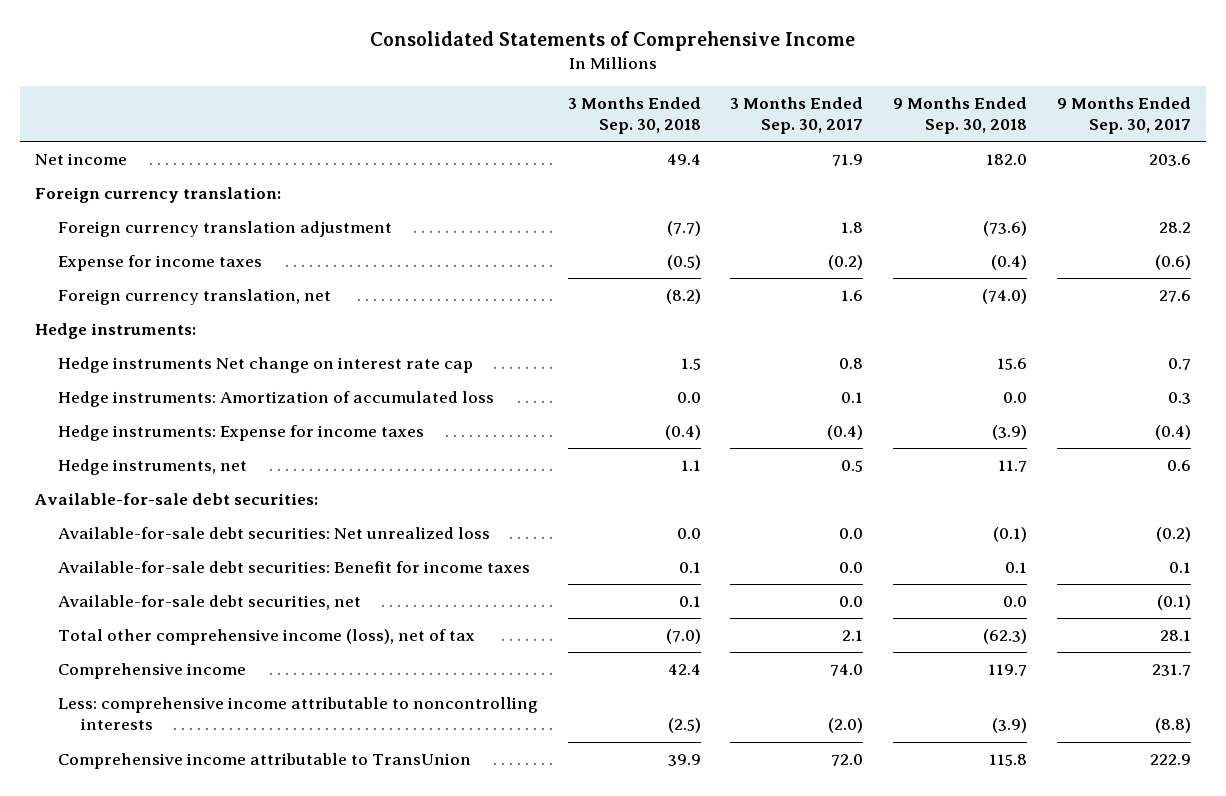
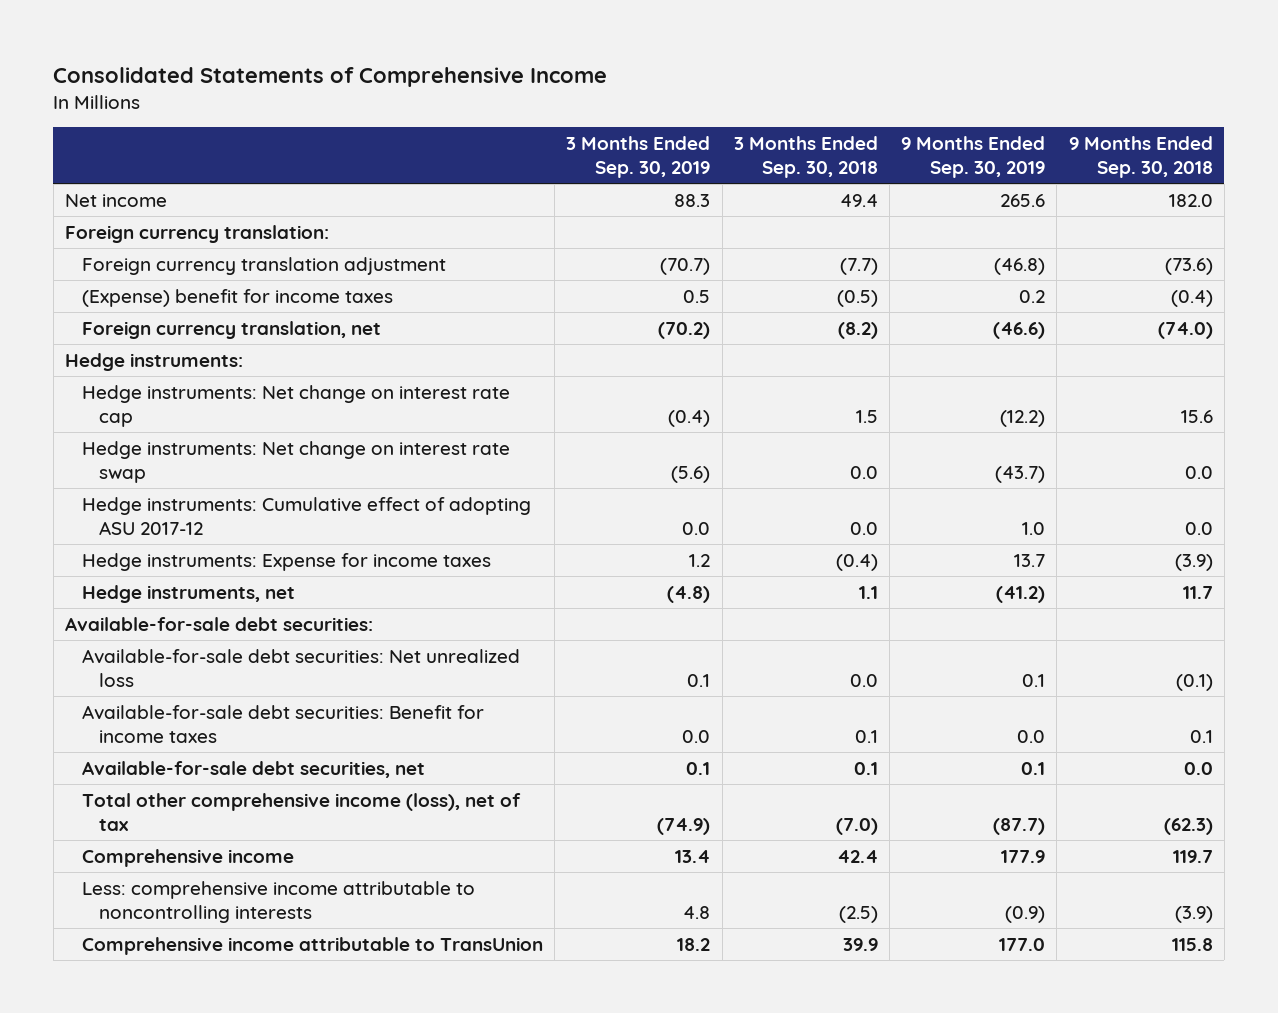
- | 3 Months Ended Sep. 30, 2018 | 3 Months Ended Sep. 30, 2017 | 9 Months Ended Sep. 30, 2018 | 9 Months Ended Sep. 30, 2017
+ | 3 Months Ended Sep. 30, 2019 | 3 Months Ended Sep. 30, 2018 | 9 Months Ended Sep. 30, 2019 | 9 Months Ended Sep. 30, 2018
- Expense for income taxes | (0.5) | (0.2) | (0.4) | (0.6)
+ (Expense) benefit for income taxes | 0.5 | (0.5) | 0.2 | (0.4)
- Hedge instruments Net change on interest rate cap | 1.5 | 0.8 | 15.6 | 0.7
- Hedge instruments: Amortization of accumulated loss | 0.0 | 0.1 | 0.0 | 0.3
+ Hedge instruments: Net change on interest rate cap | (0.4) | 1.5 | (12.2) | 15.6
+ Hedge instruments: Net change on interest rate swap | (5.6) | 0.0 | (43.7) | 0.0
+ Hedge instruments: Cumulative effect of adopting ASU 2017-12 | 0.0 | 0.0 | 1.0 | 0.0

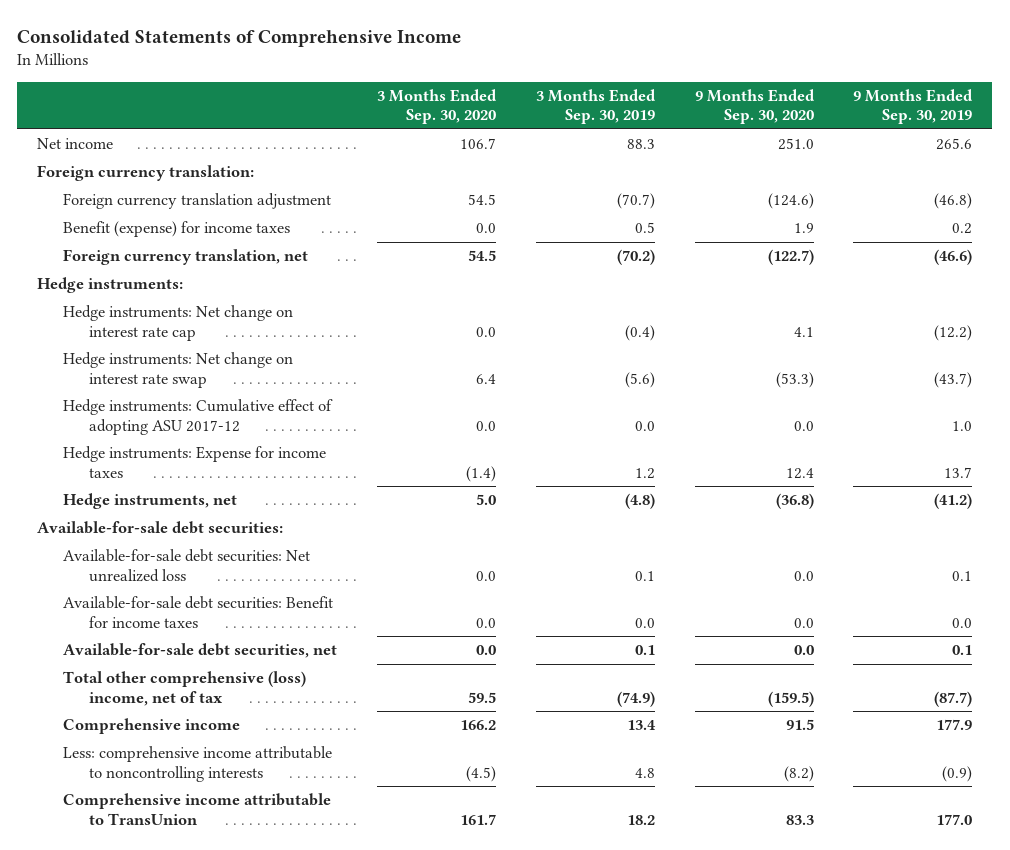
- | 3 Months Ended Sep. 30, 2019 | 3 Months Ended Sep. 30, 2018 | 9 Months Ended Sep. 30, 2019 | 9 Months Ended Sep. 30, 2018
+ | 3 Months Ended Sep. 30, 2020 | 3 Months Ended Sep. 30, 2019 | 9 Months Ended Sep. 30, 2020 | 9 Months Ended Sep. 30, 2019
- (Expense) benefit for income taxes | 0.5 | (0.5) | 0.2 | (0.4)
+ Benefit (expense) for income taxes | 0.0 | 0.5 | 1.9 | 0.2
- Total other comprehensive income (loss), net of tax | (74.9) | (7.0) | (87.7) | (62.3)
+ Total other comprehensive (loss) income, net of tax | 59.5 | (74.9) | (159.5) | (87.7)

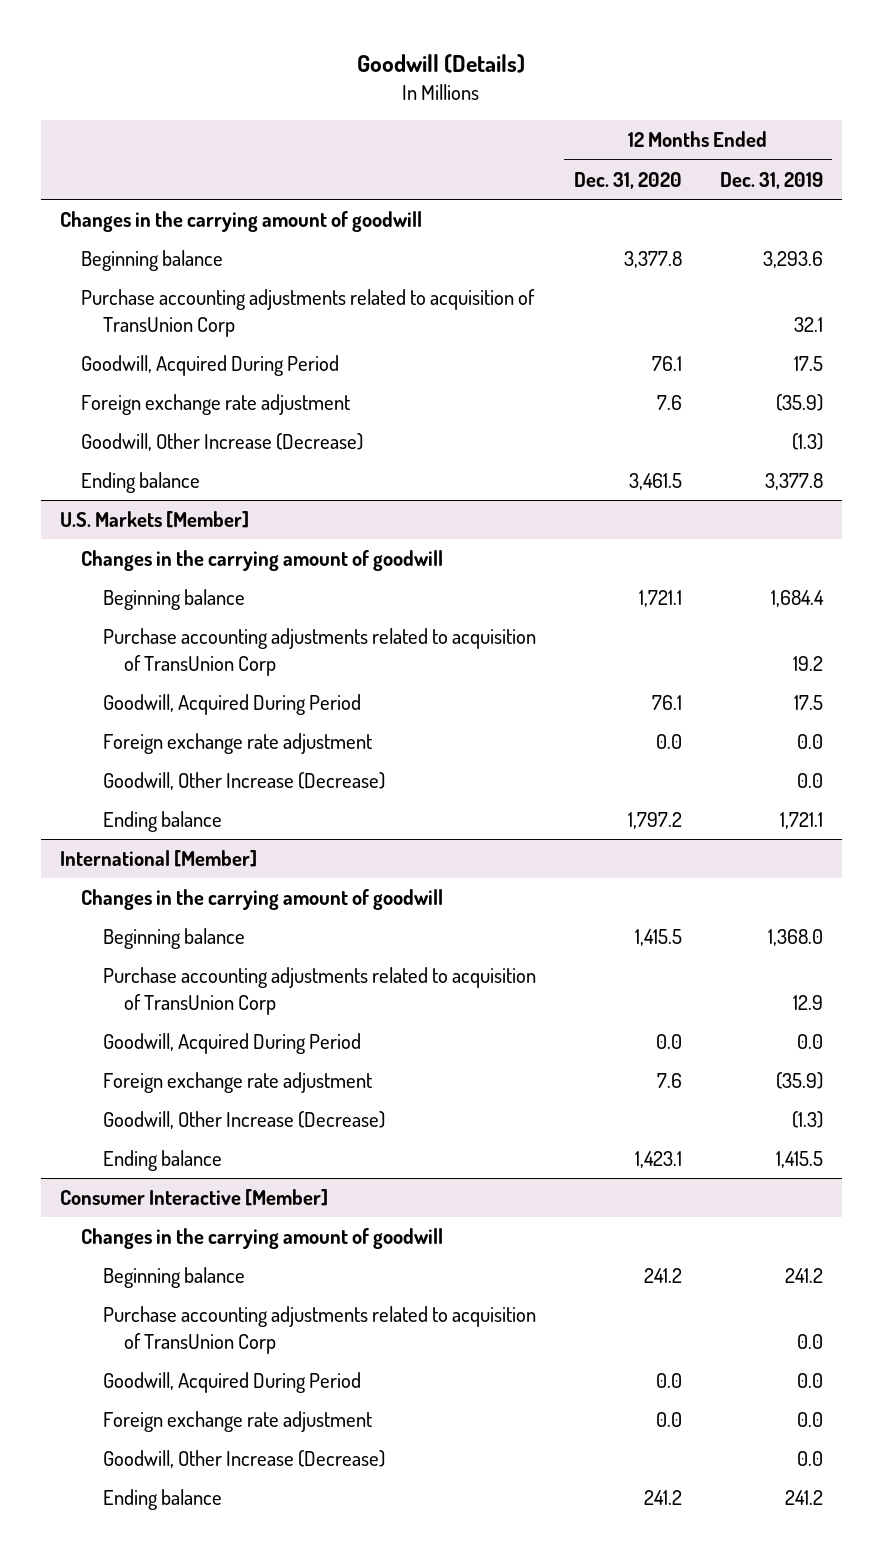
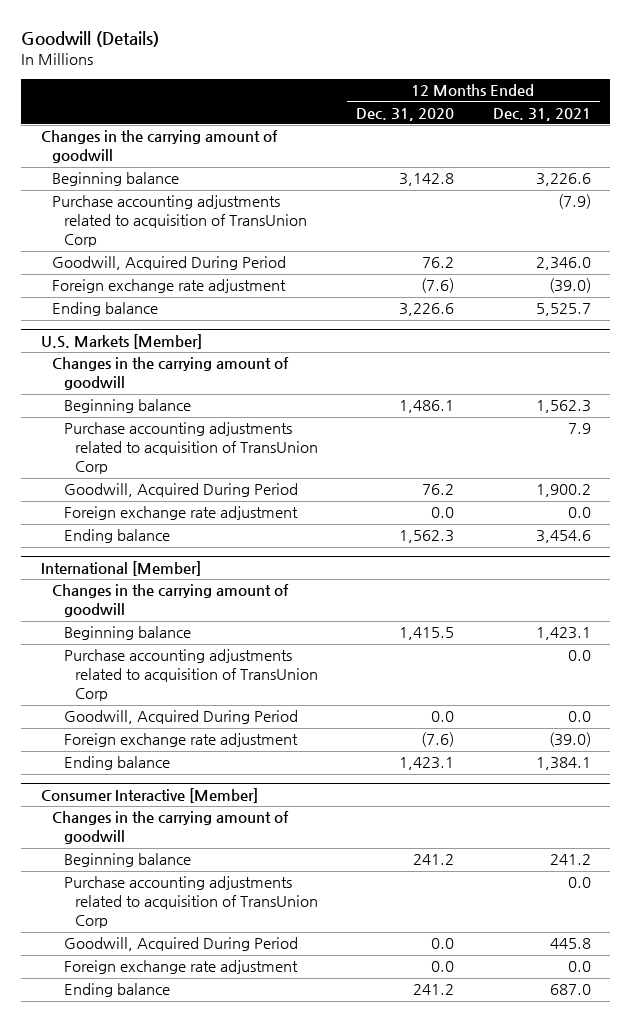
- | 12 Months Ended Dec. 31, 2020 | 12 Months Ended Dec. 31, 2019
+ | 12 Months Ended Dec. 31, 2020 | 12 Months Ended Dec. 31, 2021
- Beginning balance | 3,377.8 | 3,293.6
+ Beginning balance | 3,142.8 | 3,226.6
- Goodwill, Acquired During Period | 76.1 | 17.5
- Foreign exchange rate adjustment | 7.6 | (35.9)
- Goodwill, Other Increase (Decrease) | | (1.3)
- Ending balance | 3,461.5 | 3,377.8
+ Goodwill, Acquired During Period | 76.2 | 2,346.0
+ Foreign exchange rate adjustment | (7.6) | (39.0)
+ Ending balance | 3,226.6 | 5,525.7
@ U.S. Markets [Member]
- Beginning balance | 1,721.1 | 1,684.4
+ Beginning balance | 1,486.1 | 1,562.3
- Goodwill, Acquired During Period | 76.1 | 17.5
+ Goodwill, Acquired During Period | 76.2 | 1,900.2
- Goodwill, Other Increase (Decrease) | | 0.0
- Ending balance | 1,797.2 | 1,721.1
+ Ending balance | 1,562.3 | 3,454.6
@ International [Member]
- Foreign exchange rate adjustment | 7.6 | (35.9)
- Goodwill, Other Increase (Decrease) | | (1.3)
+ Foreign exchange rate adjustment | (7.6) | (39.0)
@ Consumer Interactive [Member]
- Goodwill, Other Increase (Decrease) | | 0.0

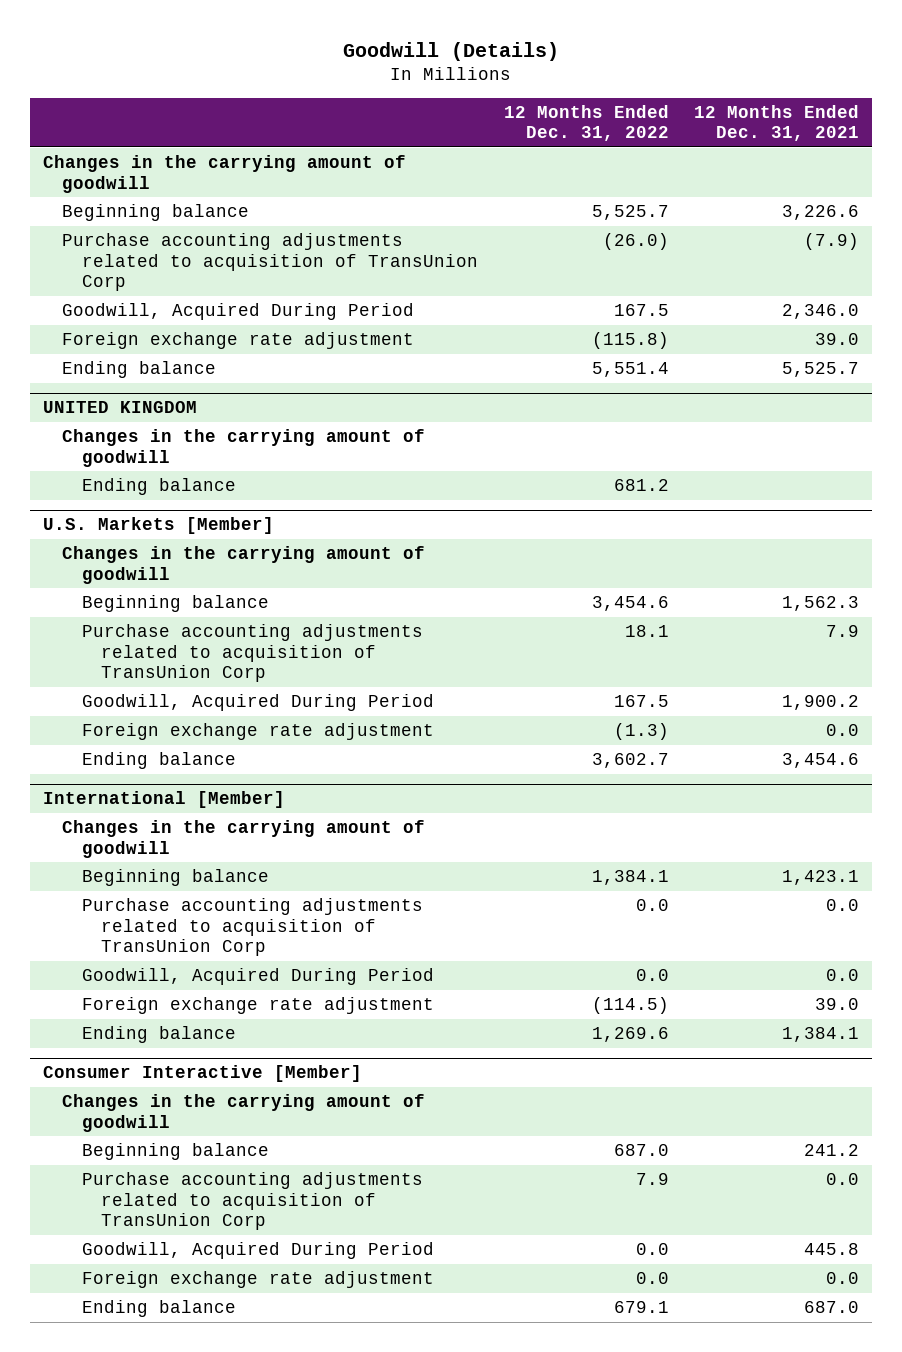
- | 12 Months Ended Dec. 31, 2020 | 12 Months Ended Dec. 31, 2021
+ | 12 Months Ended Dec. 31, 2022 | 12 Months Ended Dec. 31, 2021
- Foreign exchange rate adjustment | (7.6) | (39.0)
+ Foreign exchange rate adjustment | (115.8) | 39.0
+ UNITED KINGDOM
+ Changes in the carrying amount of goodwill
+ Ending balance | 681.2 |
@ International [Member]
- Foreign exchange rate adjustment | (7.6) | (39.0)
+ Foreign exchange rate adjustment | (114.5) | 39.0

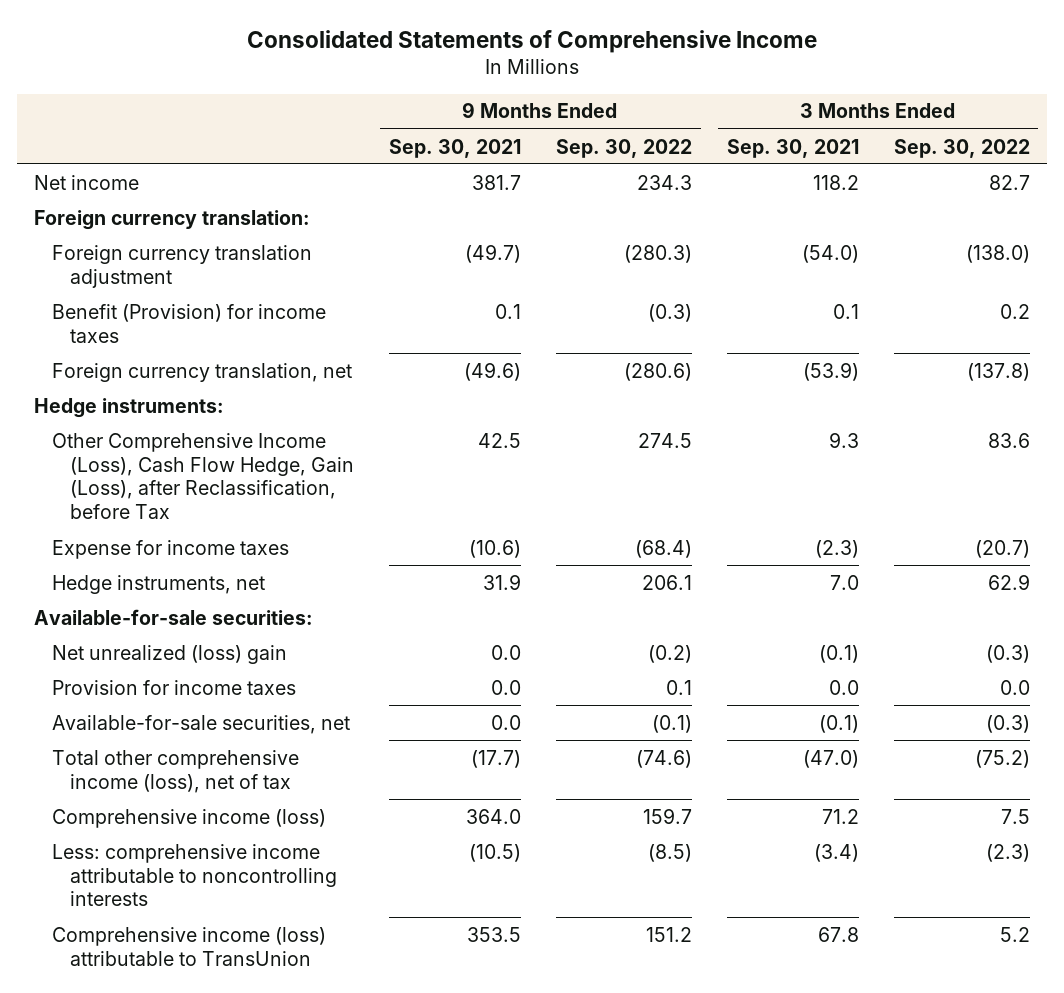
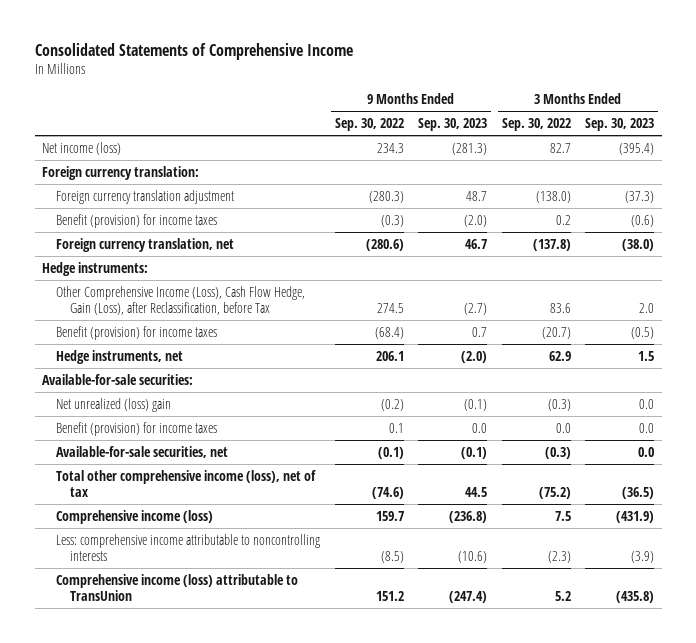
- | 9 Months Ended Sep. 30, 2021 | 9 Months Ended Sep. 30, 2022 | 3 Months Ended Sep. 30, 2021 | 3 Months Ended Sep. 30, 2022
+ | 9 Months Ended Sep. 30, 2022 | 9 Months Ended Sep. 30, 2023 | 3 Months Ended Sep. 30, 2022 | 3 Months Ended Sep. 30, 2023
- Net income | 381.7 | 234.3 | 118.2 | 82.7
+ Net income (loss) | 234.3 | (281.3) | 82.7 | (395.4)
- Benefit (Provision) for income taxes | 0.1 | (0.3) | 0.1 | 0.2
+ Benefit (provision) for income taxes | (0.3) | (2.0) | 0.2 | (0.6)
- Expense for income taxes | (10.6) | (68.4) | (2.3) | (20.7)
+ Benefit (provision) for income taxes | (68.4) | 0.7 | (20.7) | (0.5)
- Provision for income taxes | 0.0 | 0.1 | 0.0 | 0.0
+ Benefit (provision) for income taxes | 0.1 | 0.0 | 0.0 | 0.0

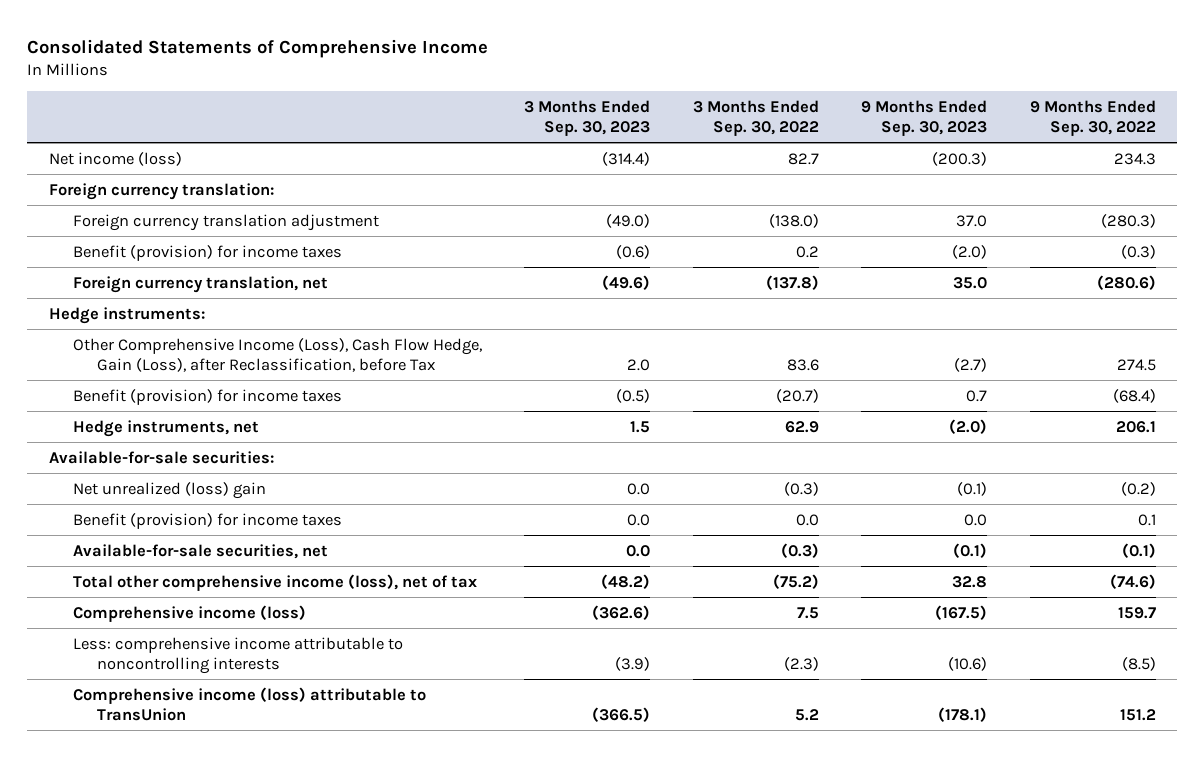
- | 9 Months Ended Sep. 30, 2022 | 9 Months Ended Sep. 30, 2023 | 3 Months Ended Sep. 30, 2022 | 3 Months Ended Sep. 30, 2023
+ | 3 Months Ended Sep. 30, 2023 | 3 Months Ended Sep. 30, 2022 | 9 Months Ended Sep. 30, 2023 | 9 Months Ended Sep. 30, 2022
- Net income (loss) | 234.3 | (281.3) | 82.7 | (395.4)
+ Net income (loss) | (314.4) | 82.7 | (200.3) | 234.3
- Foreign currency translation adjustment | (280.3) | 48.7 | (138.0) | (37.3)
+ Foreign currency translation adjustment | (49.0) | (138.0) | 37.0 | (280.3)
- Foreign currency translation, net | (280.6) | 46.7 | (137.8) | (38.0)
+ Foreign currency translation, net | (49.6) | (137.8) | 35.0 | (280.6)
- Total other comprehensive income (loss), net of tax | (74.6) | 44.5 | (75.2) | (36.5)
- Comprehensive income (loss) | 159.7 | (236.8) | 7.5 | (431.9)
+ Total other comprehensive income (loss), net of tax | (48.2) | (75.2) | 32.8 | (74.6)
+ Comprehensive income (loss) | (362.6) | 7.5 | (167.5) | 159.7
- Comprehensive income (loss) attributable to TransUnion | 151.2 | (247.4) | 5.2 | (435.8)
+ Comprehensive income (loss) attributable to TransUnion | (366.5) | 5.2 | (178.1) | 151.2

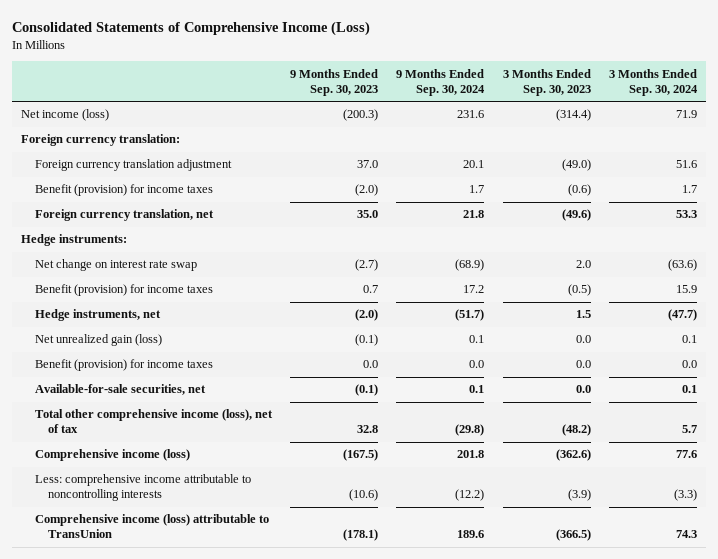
- Consolidated Statements of Comprehensive Income
+ Consolidated Statements of Comprehensive Income (Loss)
- | 3 Months Ended Sep. 30, 2023 | 3 Months Ended Sep. 30, 2022 | 9 Months Ended Sep. 30, 2023 | 9 Months Ended Sep. 30, 2022
+ | 9 Months Ended Sep. 30, 2023 | 9 Months Ended Sep. 30, 2024 | 3 Months Ended Sep. 30, 2023 | 3 Months Ended Sep. 30, 2024
- Other Comprehensive Income (Loss), Cash Flow Hedge, Gain (Loss), after Reclassification, before Tax | 2.0 | 83.6 | (2.7) | 274.5
+ Net change on interest rate swap | (2.7) | (68.9) | 2.0 | (63.6)
- Available-for-sale securities:
- Net unrealized (loss) gain | 0.0 | (0.3) | (0.1) | (0.2)
+ Net unrealized gain (loss) | (0.1) | 0.1 | 0.0 | 0.1

